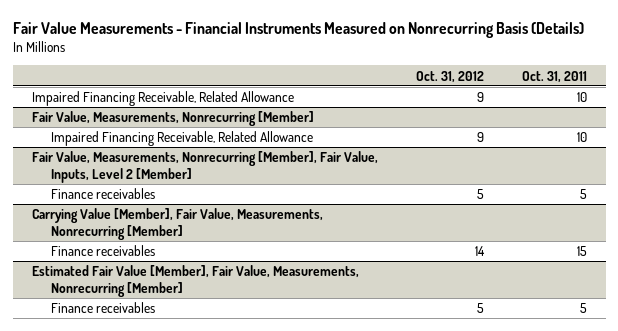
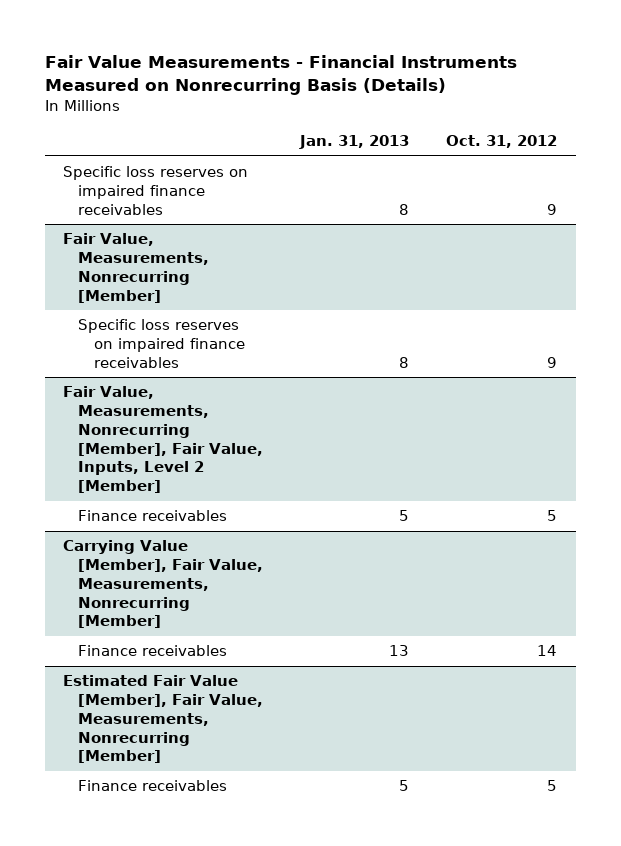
- | Oct. 31, 2012 | Oct. 31, 2011
+ | Jan. 31, 2013 | Oct. 31, 2012
- Impaired Financing Receivable, Related Allowance | 9 | 10
+ Specific loss reserves on impaired finance receivables | 8 | 9
@ Fair Value, Measurements, Nonrecurring [Member]
- Impaired Financing Receivable, Related Allowance | 9 | 10
+ Specific loss reserves on impaired finance receivables | 8 | 9

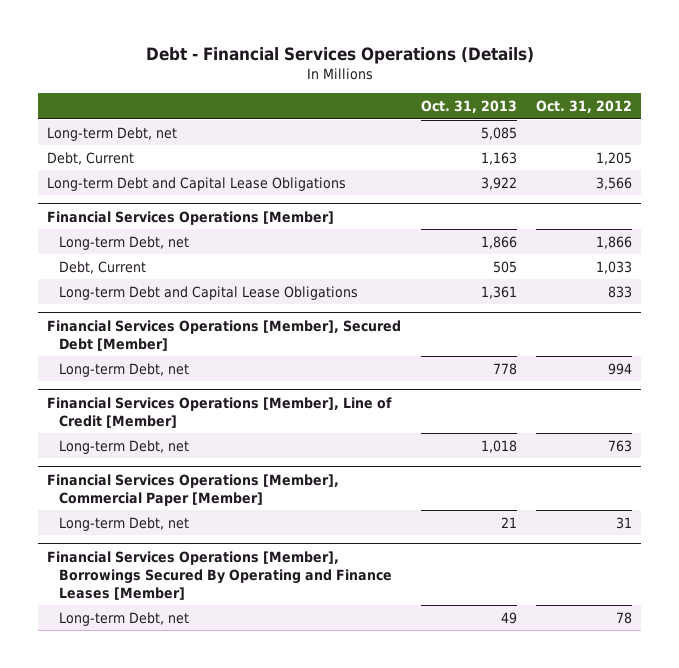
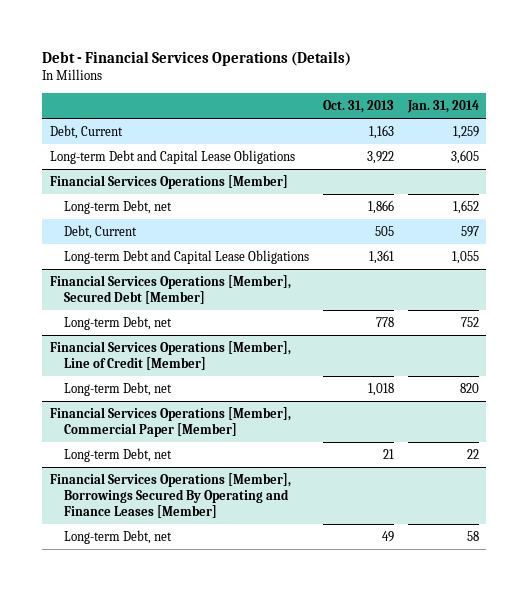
- | Oct. 31, 2013 | Oct. 31, 2012
+ | Oct. 31, 2013 | Jan. 31, 2014
- Long-term Debt, net | 5,085 |

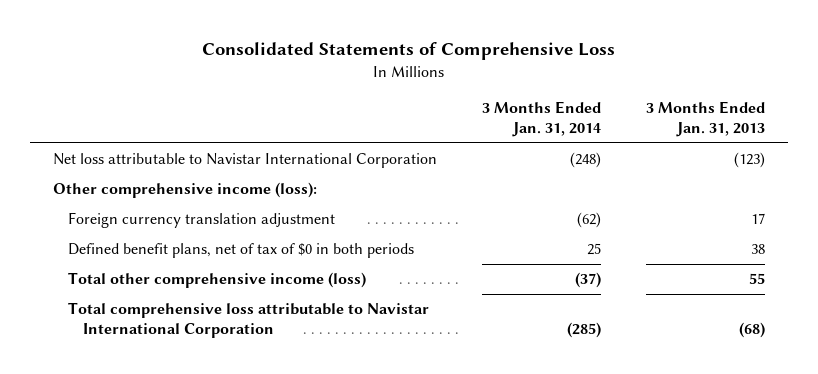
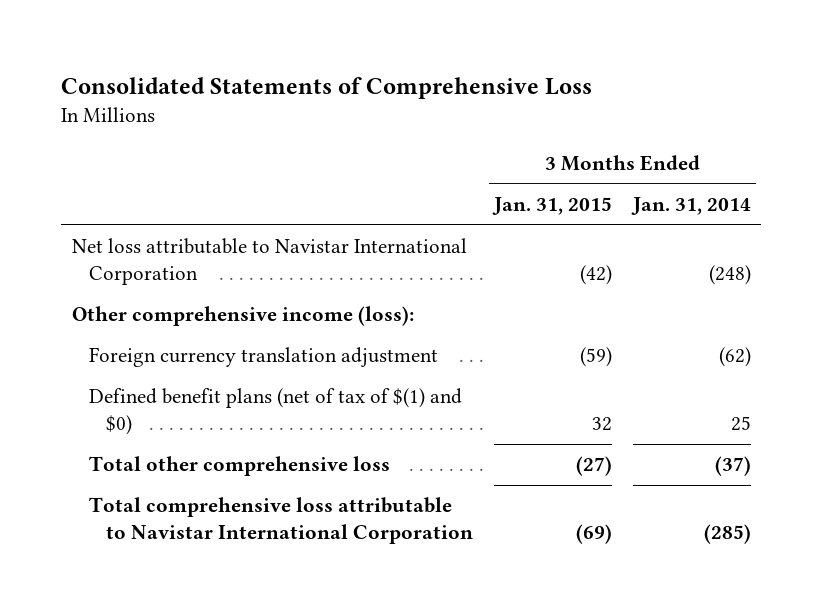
- | 3 Months Ended Jan. 31, 2014 | 3 Months Ended Jan. 31, 2013
+ | 3 Months Ended Jan. 31, 2015 | 3 Months Ended Jan. 31, 2014
- Defined benefit plans, net of tax of $0 in both periods | 25 | 38
- Total other comprehensive income (loss) | (37) | 55
+ Defined benefit plans (net of tax of $(1) and $0) | 32 | 25
+ Total other comprehensive loss | (27) | (37)

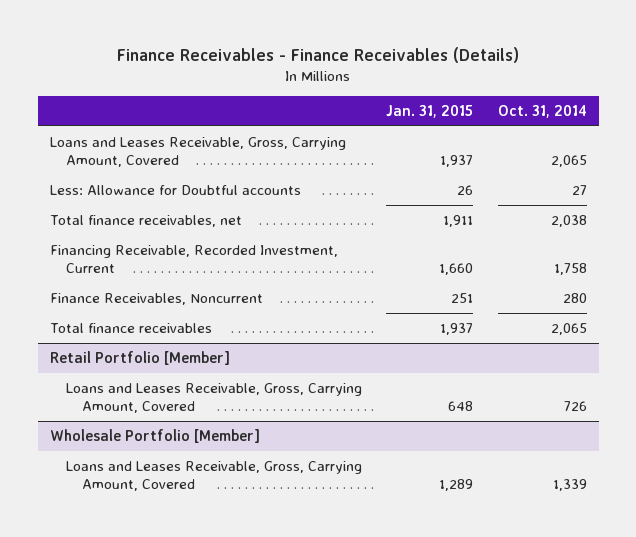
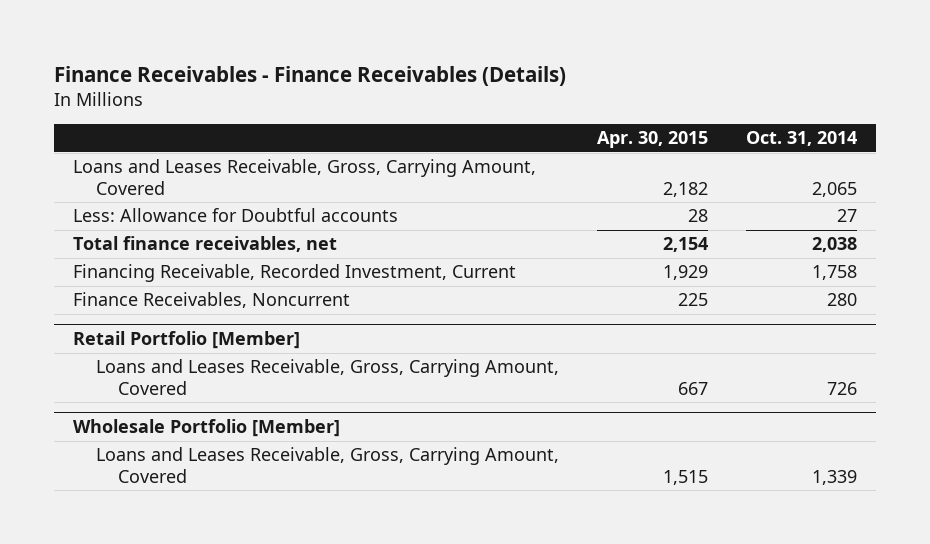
- | Jan. 31, 2015 | Oct. 31, 2014
+ | Apr. 30, 2015 | Oct. 31, 2014
- Total finance receivables | 1,937 | 2,065

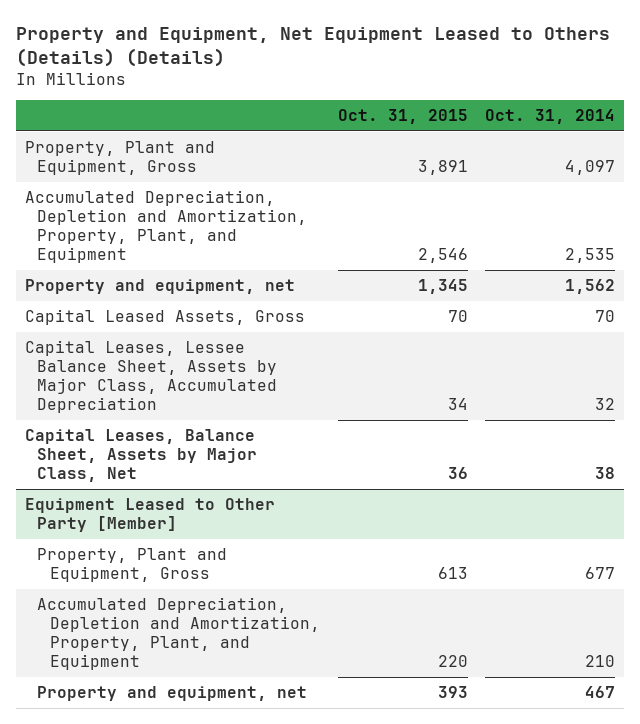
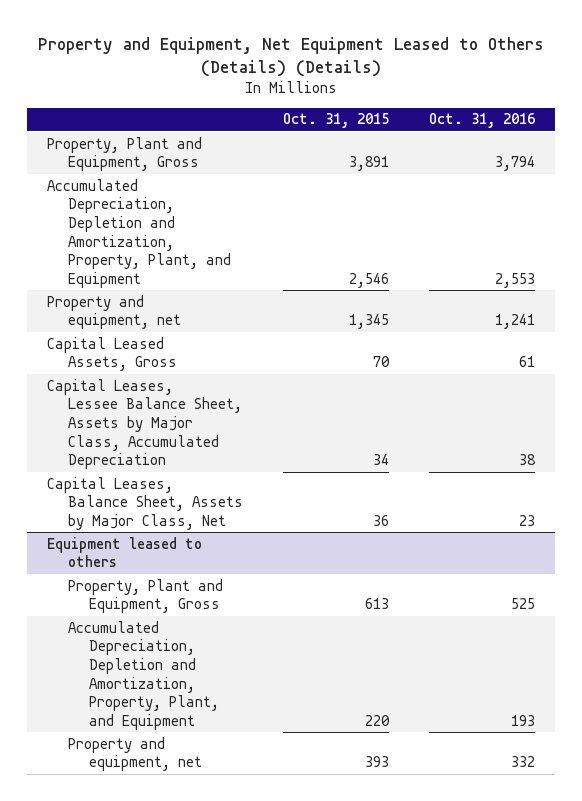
- | Oct. 31, 2015 | Oct. 31, 2014
+ | Oct. 31, 2015 | Oct. 31, 2016
- Equipment Leased to Other Party [Member]
+ Equipment leased to others

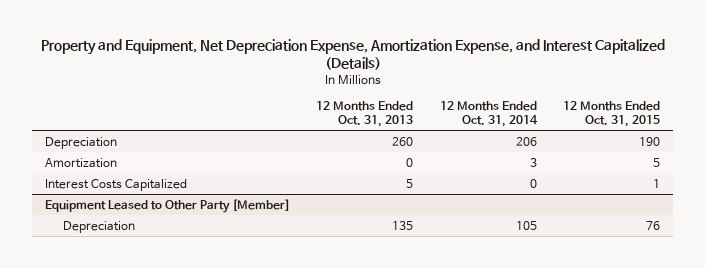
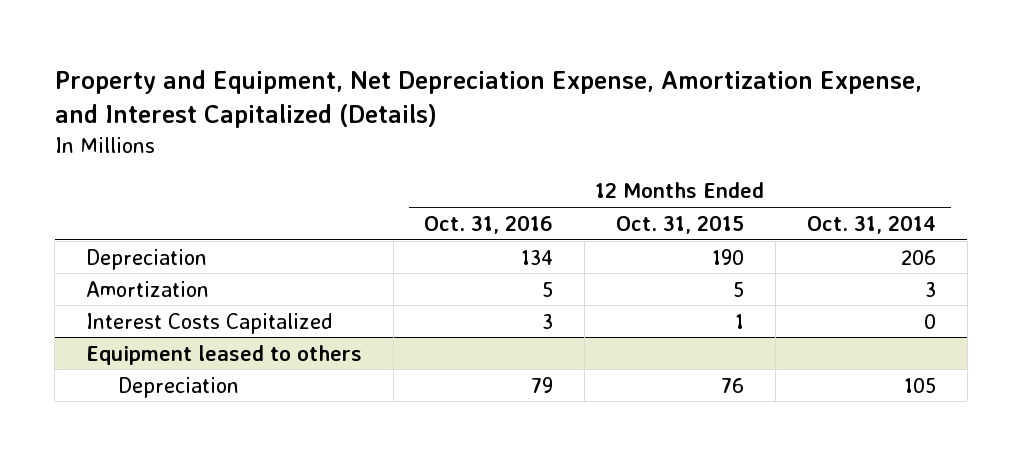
- | 12 Months Ended Oct. 31, 2013 | 12 Months Ended Oct. 31, 2014 | 12 Months Ended Oct. 31, 2015
+ | 12 Months Ended Oct. 31, 2016 | 12 Months Ended Oct. 31, 2015 | 12 Months Ended Oct. 31, 2014
- Equipment Leased to Other Party [Member]
+ Equipment leased to others

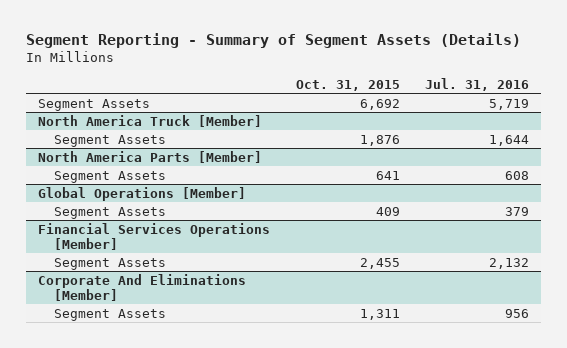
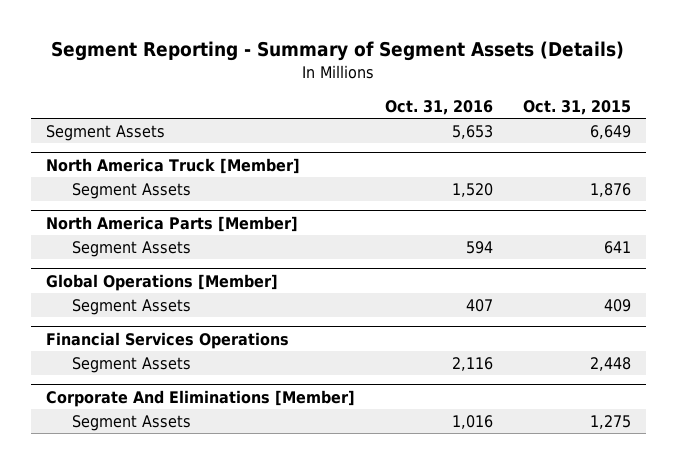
- | Oct. 31, 2015 | Jul. 31, 2016
+ | Oct. 31, 2016 | Oct. 31, 2015
- Segment Assets | 6,692 | 5,719
+ Segment Assets | 5,653 | 6,649
- Financial Services Operations [Member]
- Segment Assets | 2,455 | 2,132
+ Financial Services Operations
+ Segment Assets | 2,116 | 2,448
@ Corporate And Eliminations [Member]
- Segment Assets | 1,311 | 956
+ Segment Assets | 1,016 | 1,275

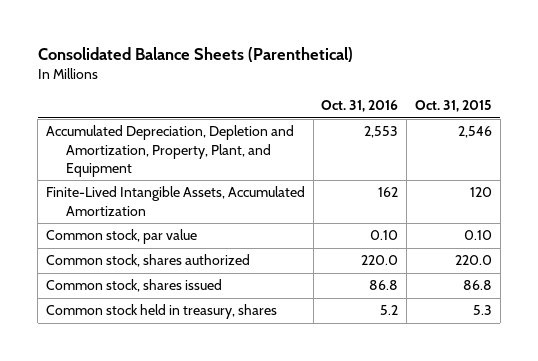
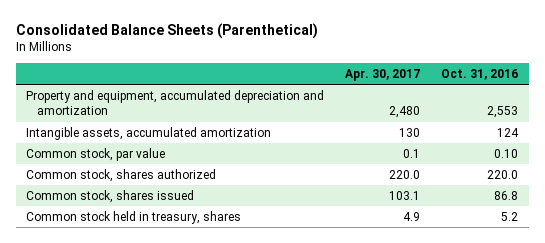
- | Oct. 31, 2016 | Oct. 31, 2015
+ | Apr. 30, 2017 | Oct. 31, 2016
- Accumulated Depreciation, Depletion and Amortization, Property, Plant, and Equipment | 2,553 | 2,546
- Finite-Lived Intangible Assets, Accumulated Amortization | 162 | 120
+ Property and equipment, accumulated depreciation and amortization | 2,480 | 2,553
+ Intangible assets, accumulated amortization | 130 | 124

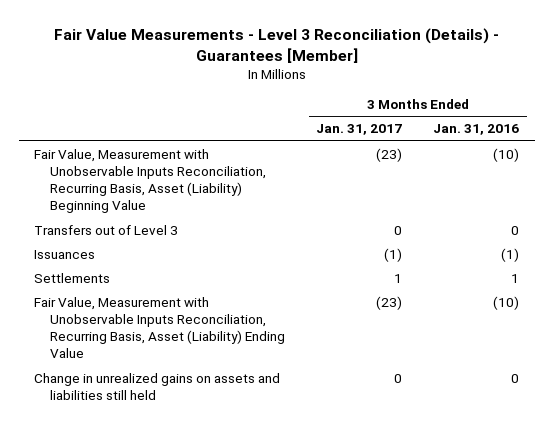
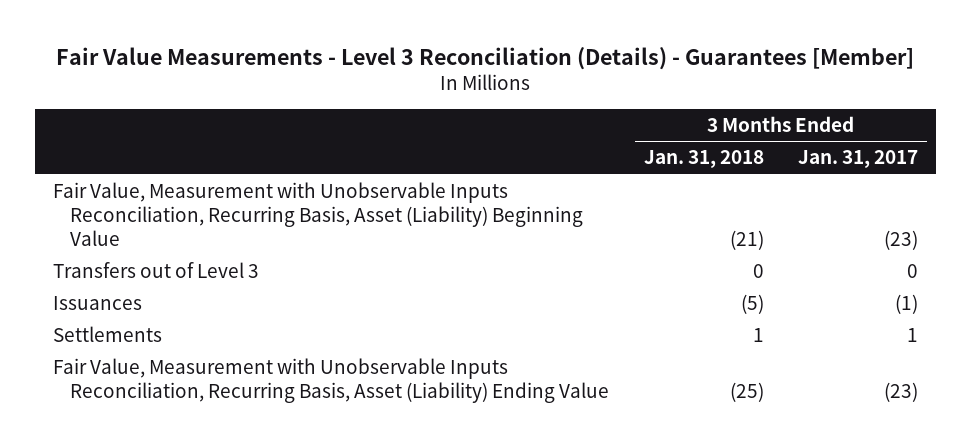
- | 3 Months Ended Jan. 31, 2017 | 3 Months Ended Jan. 31, 2016
+ | 3 Months Ended Jan. 31, 2018 | 3 Months Ended Jan. 31, 2017
- Change in unrealized gains on assets and liabilities still held | 0 | 0

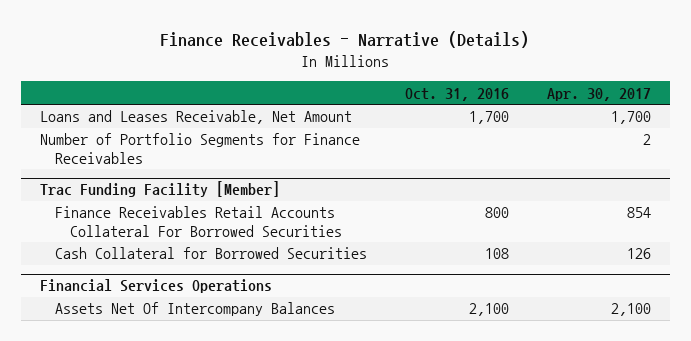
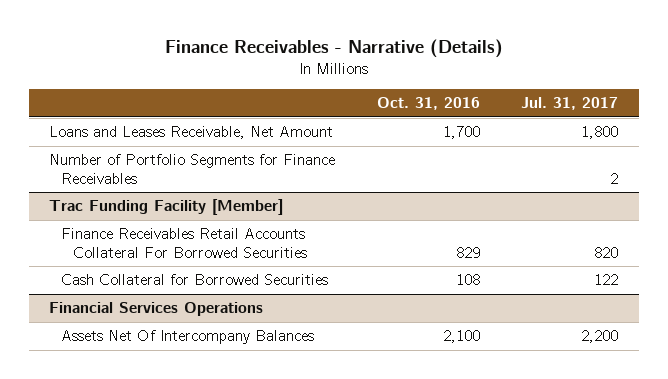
- | Oct. 31, 2016 | Apr. 30, 2017
+ | Oct. 31, 2016 | Jul. 31, 2017
@ Trac Funding Facility [Member]
- Finance Receivables Retail Accounts Collateral For Borrowed Securities | 800 | 854
+ Finance Receivables Retail Accounts Collateral For Borrowed Securities | 829 | 820

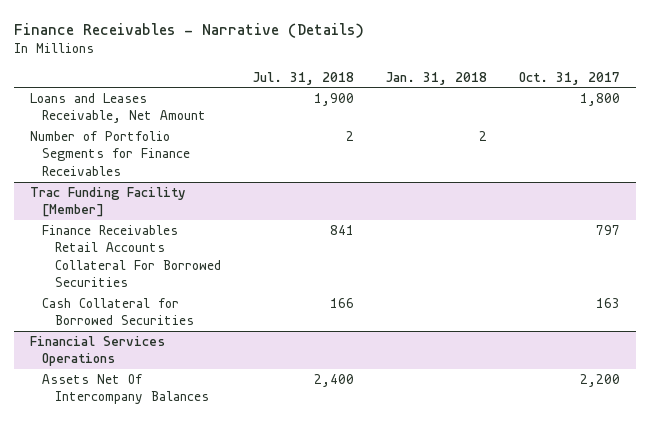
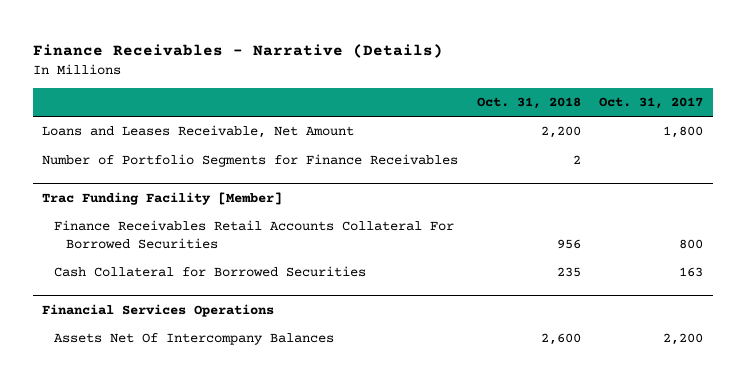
- | Jul. 31, 2018 | Jan. 31, 2018 | Oct. 31, 2017
+ | Oct. 31, 2018 | Oct. 31, 2017
@ Trac Funding Facility [Member]
- Finance Receivables Retail Accounts Collateral For Borrowed Securities | 841 | | 797
+ Finance Receivables Retail Accounts Collateral For Borrowed Securities | 956 | 800

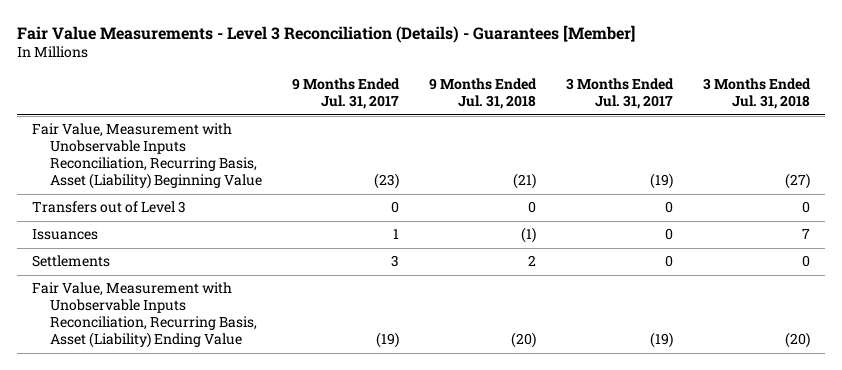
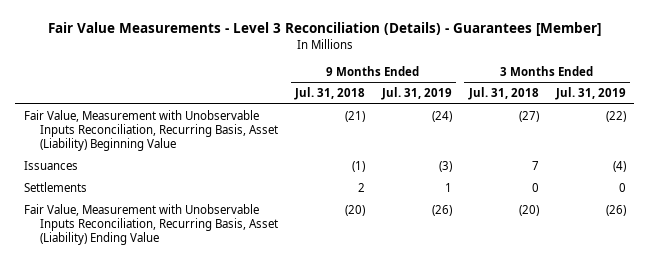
- | 9 Months Ended Jul. 31, 2017 | 9 Months Ended Jul. 31, 2018 | 3 Months Ended Jul. 31, 2017 | 3 Months Ended Jul. 31, 2018
+ | 9 Months Ended Jul. 31, 2018 | 9 Months Ended Jul. 31, 2019 | 3 Months Ended Jul. 31, 2018 | 3 Months Ended Jul. 31, 2019
- Transfers out of Level 3 | 0 | 0 | 0 | 0

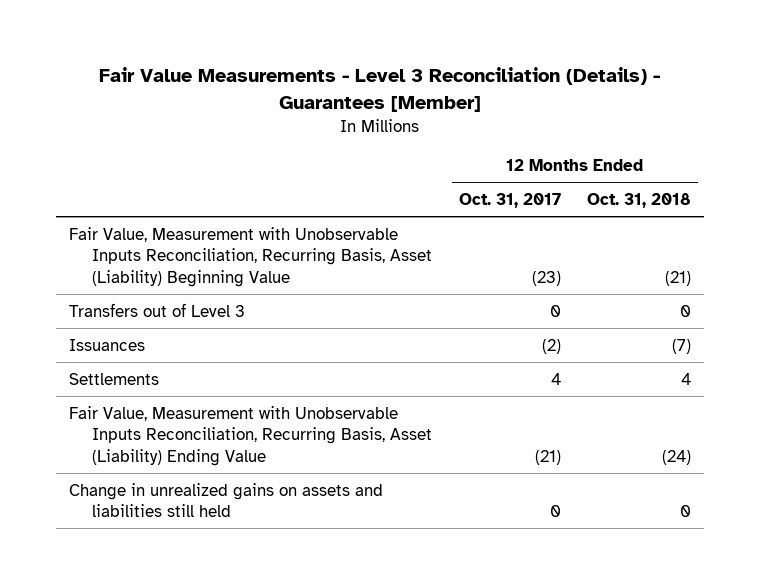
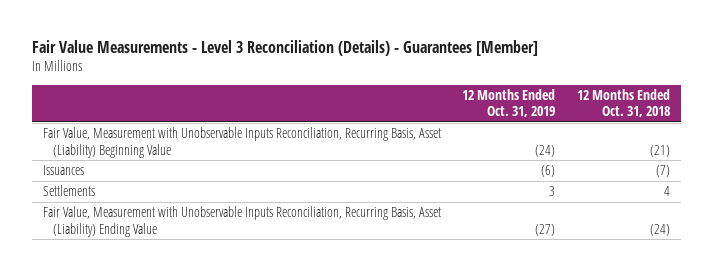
- | 12 Months Ended Oct. 31, 2017 | 12 Months Ended Oct. 31, 2018
+ | 12 Months Ended Oct. 31, 2019 | 12 Months Ended Oct. 31, 2018
- Transfers out of Level 3 | 0 | 0
- Change in unrealized gains on assets and liabilities still held | 0 | 0

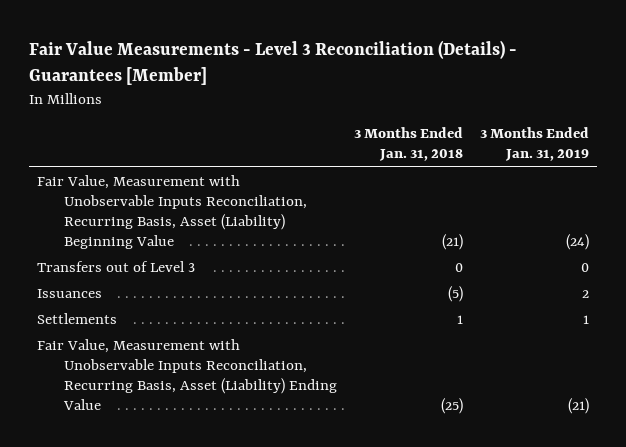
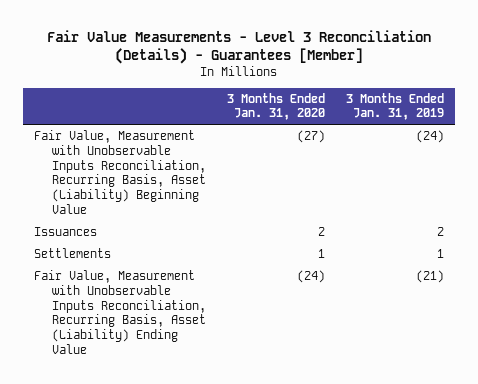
- | 3 Months Ended Jan. 31, 2018 | 3 Months Ended Jan. 31, 2019
+ | 3 Months Ended Jan. 31, 2020 | 3 Months Ended Jan. 31, 2019
- Transfers out of Level 3 | 0 | 0

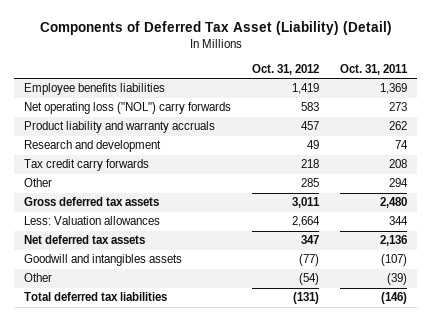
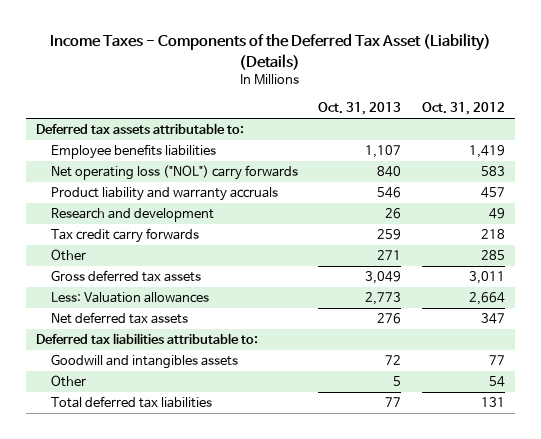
- Components of Deferred Tax Asset (Liability) (Detail)
+ Income Taxes - Components of the Deferred Tax Asset (Liability) (Details)
- | Oct. 31, 2012 | Oct. 31, 2011
+ | Oct. 31, 2013 | Oct. 31, 2012
+ Deferred tax assets attributable to:
- Goodwill and intangibles assets | (77) | (107)
- Other | (54) | (39)
- Total deferred tax liabilities | (131) | (146)
+ Deferred tax liabilities attributable to:
+ Goodwill and intangibles assets | 72 | 77
+ Other | 5 | 54
+ Total deferred tax liabilities | 77 | 131

